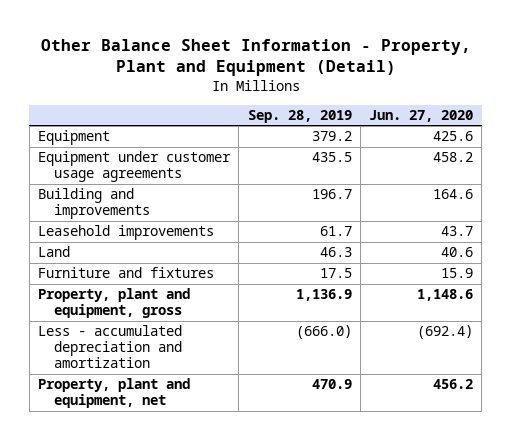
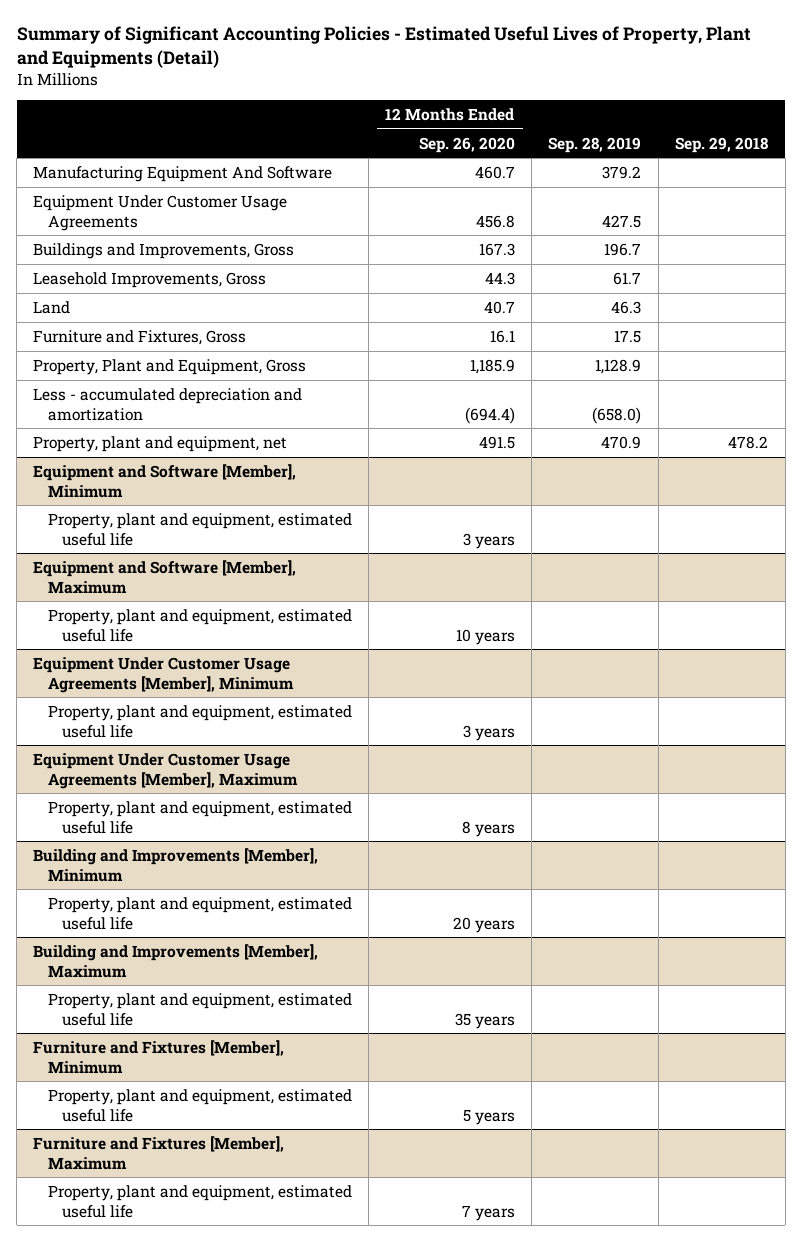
- Other Balance Sheet Information - Property, Plant and Equipment (Detail)
+ Summary of Significant Accounting Policies - Estimated Useful Lives of Property, Plant and Equipments (Detail)
- | Sep. 28, 2019 | Jun. 27, 2020
+ | 12 Months Ended Sep. 26, 2020 | Sep. 28, 2019 | Sep. 29, 2018
- Equipment | 379.2 | 425.6
- Equipment under customer usage agreements | 435.5 | 458.2
- Building and improvements | 196.7 | 164.6
- Leasehold improvements | 61.7 | 43.7
+ Manufacturing Equipment And Software | 460.7 | 379.2 |
+ Equipment Under Customer Usage Agreements | 456.8 | 427.5 |
+ Buildings and Improvements, Gross | 167.3 | 196.7 |
+ Leasehold Improvements, Gross | 44.3 | 61.7 |
- Furniture and fixtures | 17.5 | 15.9
- Property, plant and equipment, gross | 1,136.9 | 1,148.6
- Less - accumulated depreciation and amortization | (666.0) | (692.4)
+ Furniture and Fixtures, Gross | 16.1 | 17.5 |
+ Property, Plant and Equipment, Gross | 1,185.9 | 1,128.9 |
+ Less - accumulated depreciation and amortization | (694.4) | (658.0) |
+ Equipment and Software [Member], Minimum
+ Property, plant and equipment, estimated useful life | 3 years | |
+ Equipment and Software [Member], Maximum
+ Property, plant and equipment, estimated useful life | 10 years | |
+ Equipment Under Customer Usage Agreements [Member], Minimum
+ Property, plant and equipment, estimated useful life | 3 years | |
+ Equipment Under Customer Usage Agreements [Member], Maximum
+ Property, plant and equipment, estimated useful life | 8 years | |
+ Building and Improvements [Member], Minimum
+ Property, plant and equipment, estimated useful life | 20 years | |
+ Building and Improvements [Member], Maximum
+ Property, plant and equipment, estimated useful life | 35 years | |
+ Furniture and Fixtures [Member], Minimum
+ Property, plant and equipment, estimated useful life | 5 years | |
+ Furniture and Fixtures [Member], Maximum
+ Property, plant and equipment, estimated useful life | 7 years | |

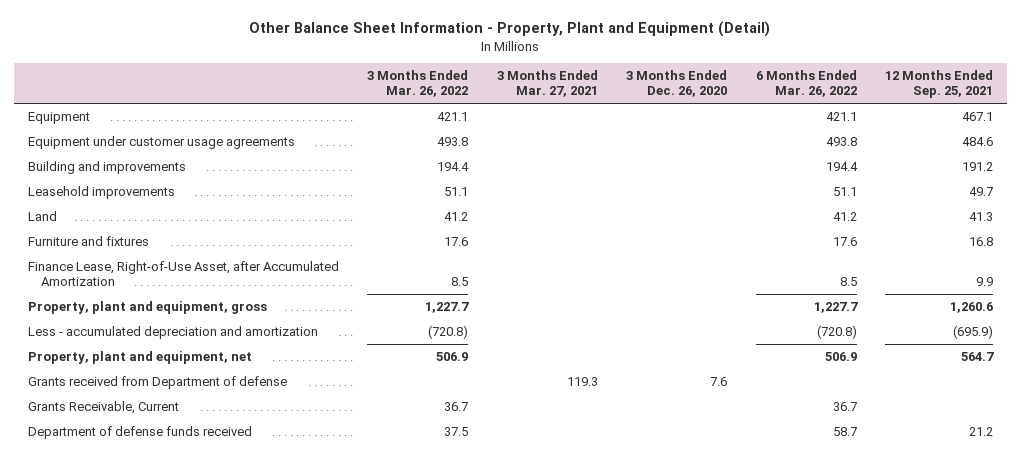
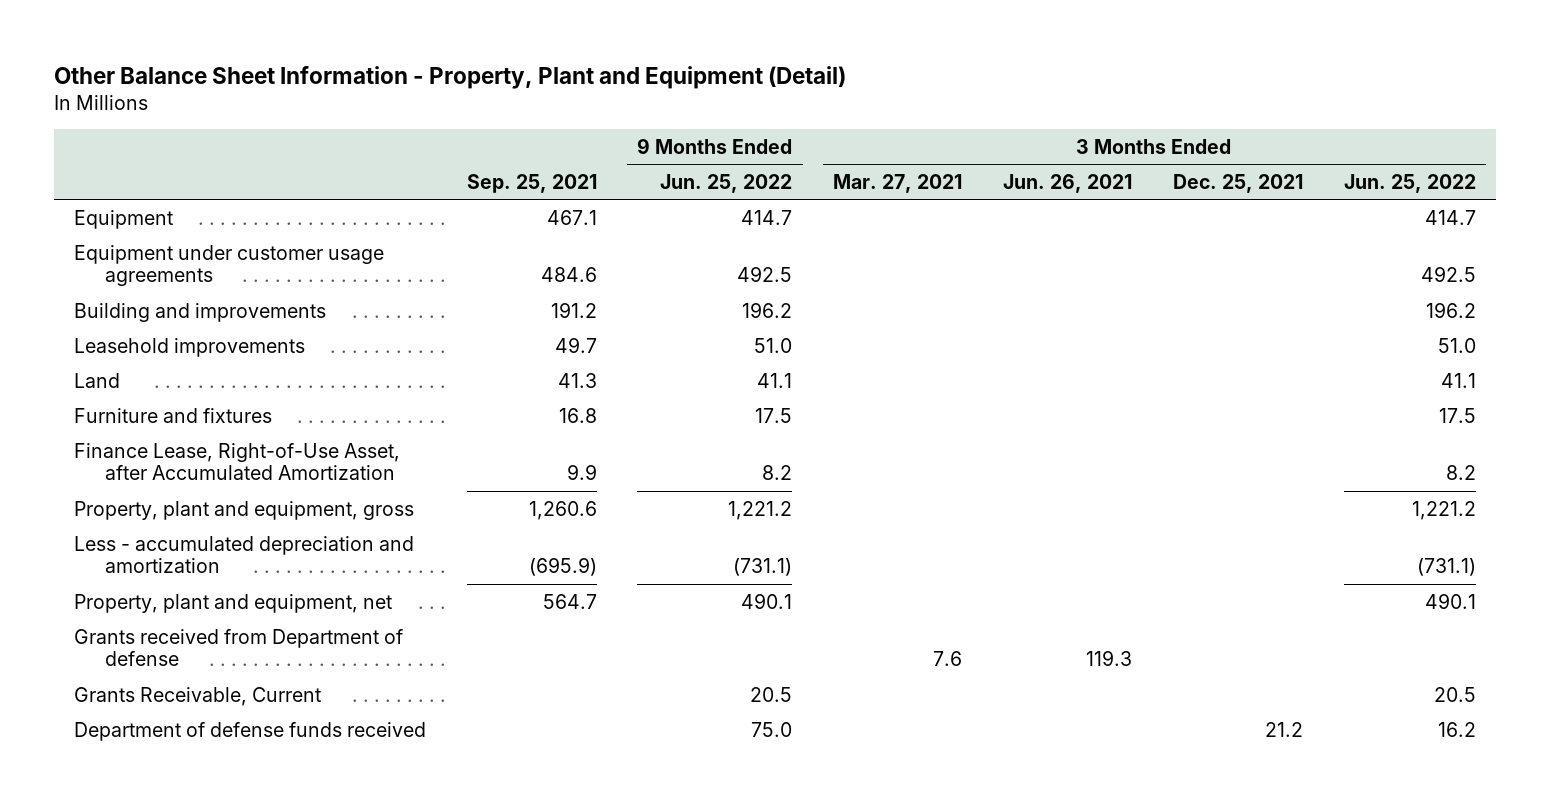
- | 3 Months Ended Mar. 26, 2022 | 3 Months Ended Mar. 27, 2021 | 3 Months Ended Dec. 26, 2020 | 6 Months Ended Mar. 26, 2022 | 12 Months Ended Sep. 25, 2021
+ | Sep. 25, 2021 | 9 Months Ended Jun. 25, 2022 | 3 Months Ended Mar. 27, 2021 | 3 Months Ended Jun. 26, 2021 | 3 Months Ended Dec. 25, 2021 | 3 Months Ended Jun. 25, 2022
- Grants received from Department of defense | | 119.3 | 7.6 | |
+ Grants received from Department of defense | | | 7.6 | 119.3 | |

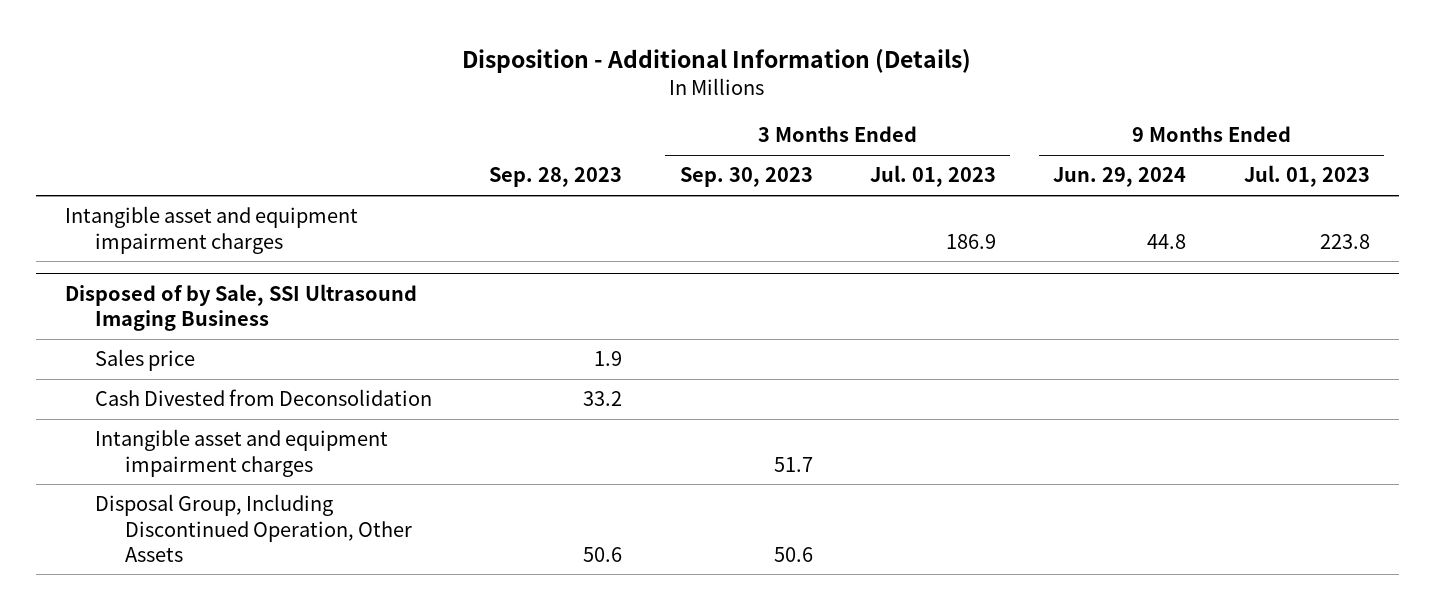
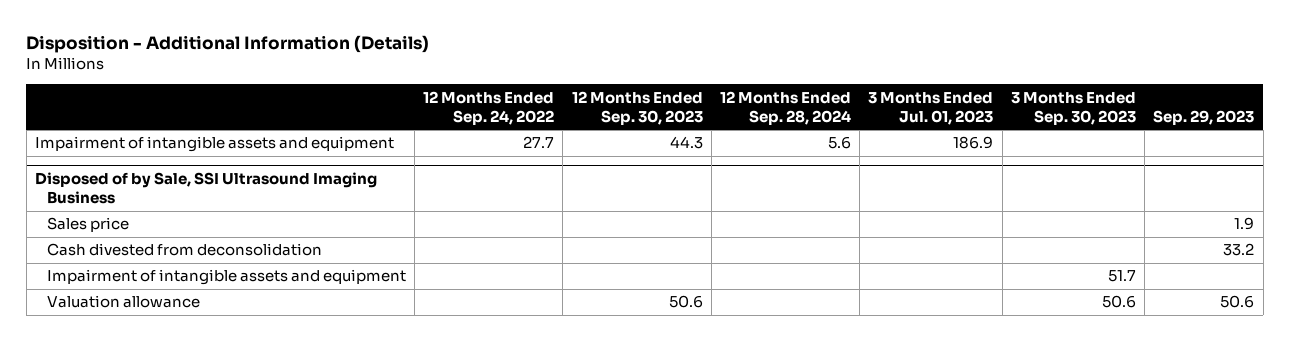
- | Sep. 28, 2023 | 3 Months Ended Sep. 30, 2023 | 3 Months Ended Jul. 01, 2023 | 9 Months Ended Jun. 29, 2024 | 9 Months Ended Jul. 01, 2023
+ | 12 Months Ended Sep. 24, 2022 | 12 Months Ended Sep. 30, 2023 | 12 Months Ended Sep. 28, 2024 | 3 Months Ended Jul. 01, 2023 | 3 Months Ended Sep. 30, 2023 | Sep. 29, 2023
- Intangible asset and equipment impairment charges | | | 186.9 | 44.8 | 223.8
+ Impairment of intangible assets and equipment | 27.7 | 44.3 | 5.6 | 186.9 | |
@ Disposed of by Sale, SSI Ultrasound Imaging Business
- Cash Divested from Deconsolidation | 33.2 | | | |
- Intangible asset and equipment impairment charges | | 51.7 | | |
- Disposal Group, Including Discontinued Operation, Other Assets | 50.6 | 50.6 | | |
+ Cash divested from deconsolidation | | | | | | 33.2
+ Impairment of intangible assets and equipment | | | | | 51.7 |
+ Valuation allowance | | 50.6 | | | 50.6 | 50.6

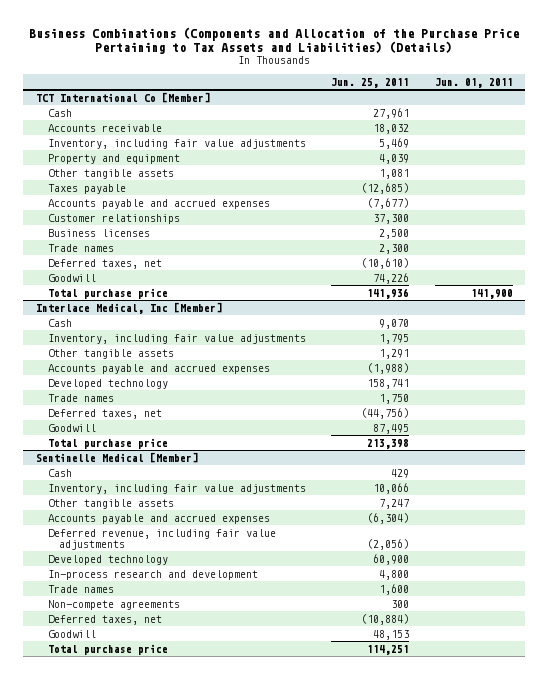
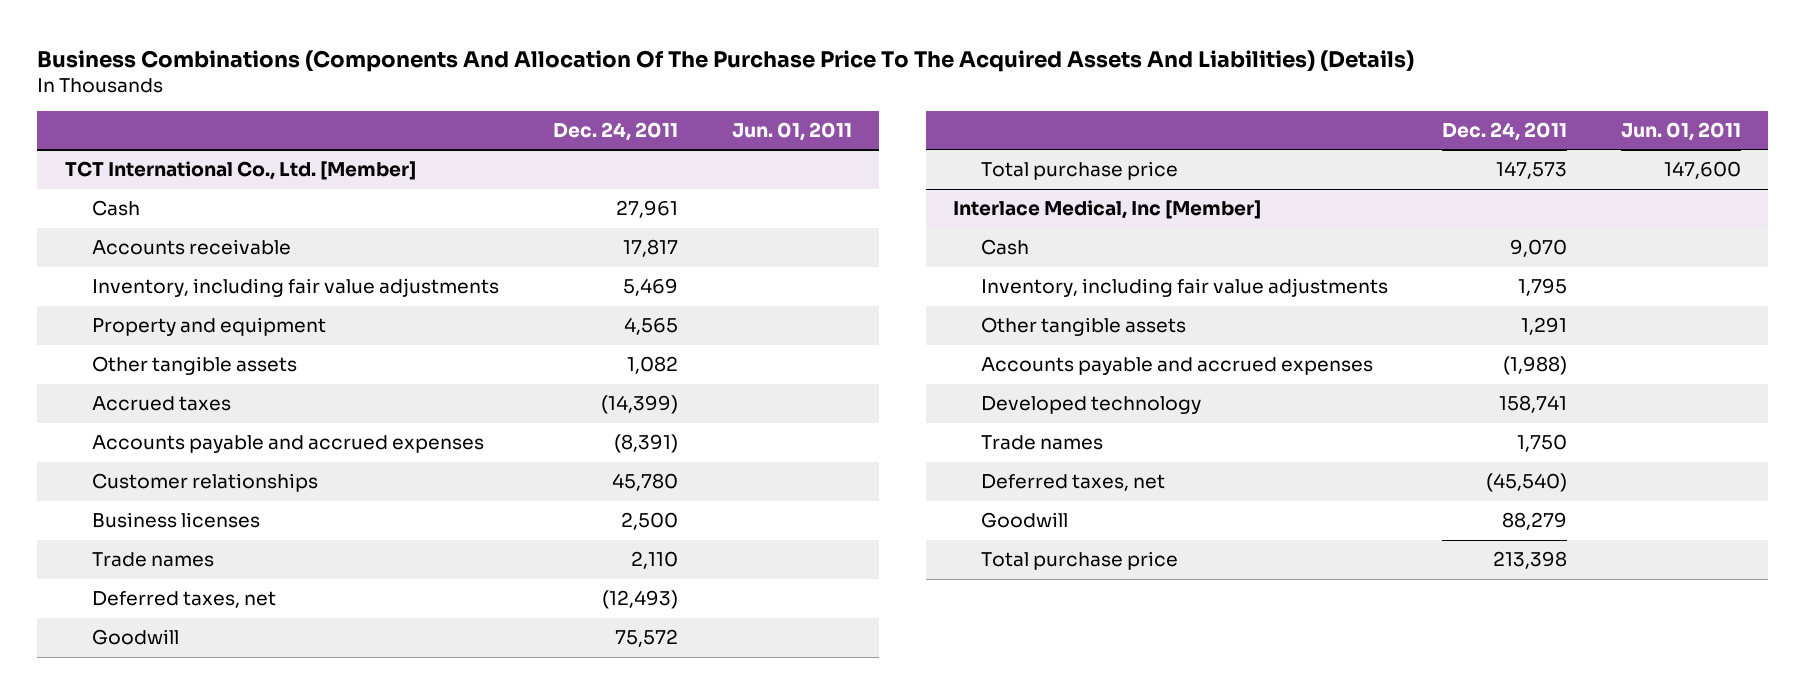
- Business Combinations (Components and Allocation of the Purchase Price Pertaining to Tax Assets and Liabilities) (Details)
+ Business Combinations (Components And Allocation Of The Purchase Price To The Acquired Assets And Liabilities) (Details)
- | Jun. 25, 2011 | Jun. 01, 2011
+ | Dec. 24, 2011 | Jun. 01, 2011
- TCT International Co [Member]
+ TCT International Co., Ltd. [Member]
- Taxes payable | (12,685) |
+ Accrued taxes | (14,399) |
- Total purchase price | 141,936 | 141,900
+ Total purchase price | 147,573 | 147,600
- Sentinelle Medical [Member]
- Cash | 429 |
- Inventory, including fair value adjustments | 10,066 |
- Other tangible assets | 7,247 |
- Accounts payable and accrued expenses | (6,304) |
- Deferred revenue, including fair value adjustments | (2,056) |
- Developed technology | 60,900 |
- In-process research and development | 4,800 |
- Trade names | 1,600 |
- Non-compete agreements | 300 |
- Deferred taxes, net | (10,884) |
- Goodwill | 48,153 |
- Total purchase price | 114,251 |

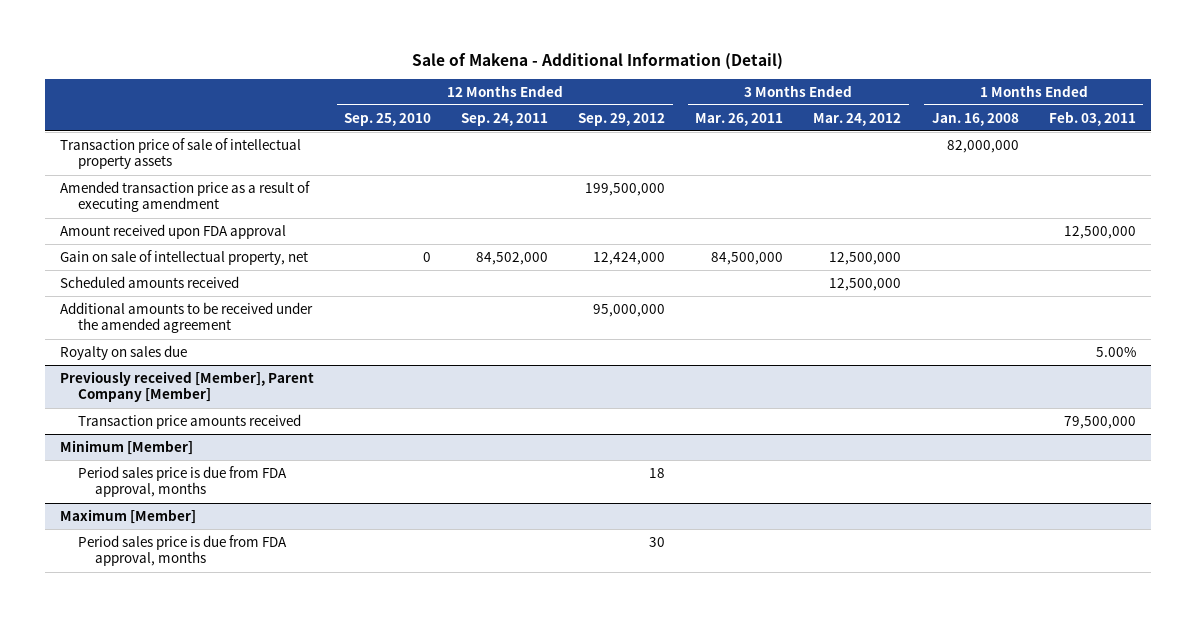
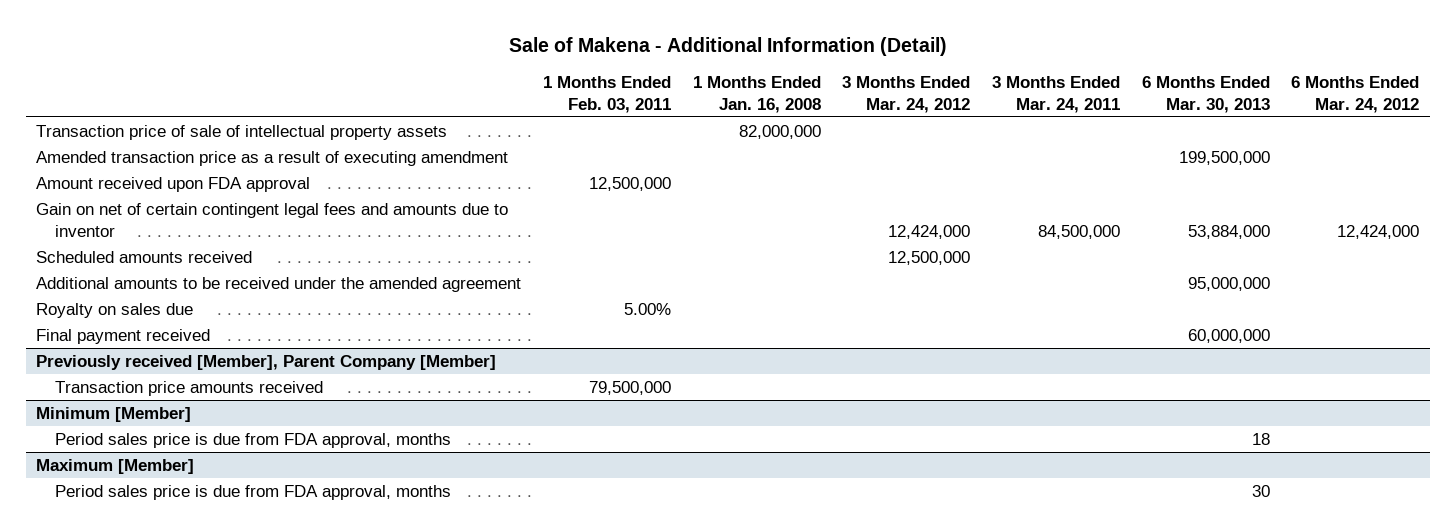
- | 12 Months Ended Sep. 25, 2010 | 12 Months Ended Sep. 24, 2011 | 12 Months Ended Sep. 29, 2012 | 3 Months Ended Mar. 26, 2011 | 3 Months Ended Mar. 24, 2012 | 1 Months Ended Jan. 16, 2008 | 1 Months Ended Feb. 03, 2011
+ | 1 Months Ended Feb. 03, 2011 | 1 Months Ended Jan. 16, 2008 | 3 Months Ended Mar. 24, 2012 | 3 Months Ended Mar. 24, 2011 | 6 Months Ended Mar. 30, 2013 | 6 Months Ended Mar. 24, 2012
- Gain on sale of intellectual property, net | 0 | 84,502,000 | 12,424,000 | 84,500,000 | 12,500,000 | |
+ Gain on net of certain contingent legal fees and amounts due to inventor | | | 12,424,000 | 84,500,000 | 53,884,000 | 12,424,000
+ Final payment received | | | | | 60,000,000 |

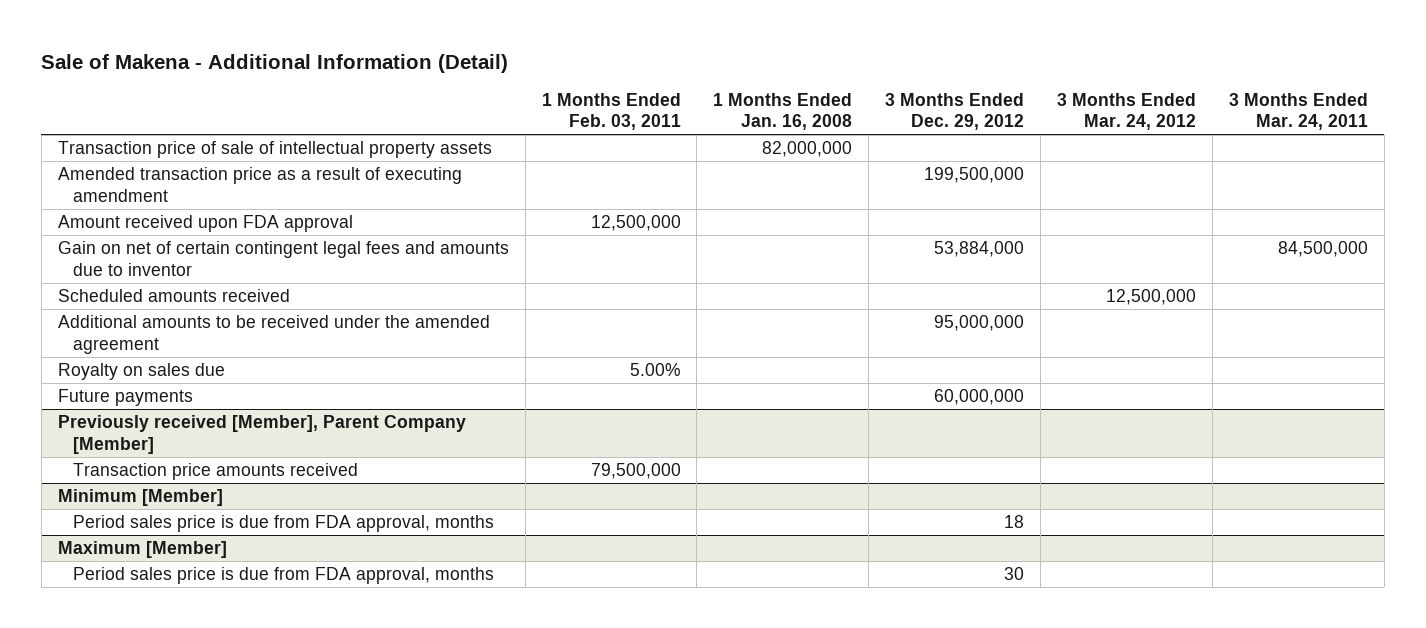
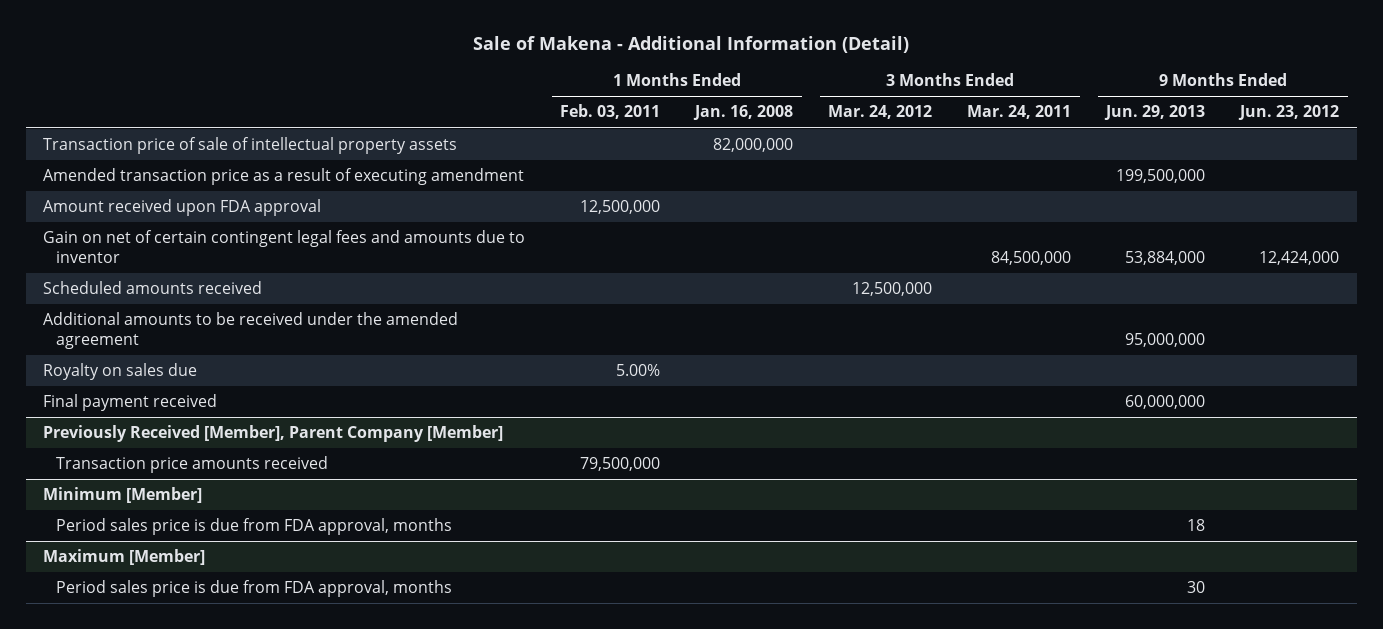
- | 1 Months Ended Feb. 03, 2011 | 1 Months Ended Jan. 16, 2008 | 3 Months Ended Dec. 29, 2012 | 3 Months Ended Mar. 24, 2012 | 3 Months Ended Mar. 24, 2011
+ | 1 Months Ended Feb. 03, 2011 | 1 Months Ended Jan. 16, 2008 | 3 Months Ended Mar. 24, 2012 | 3 Months Ended Mar. 24, 2011 | 9 Months Ended Jun. 29, 2013 | 9 Months Ended Jun. 23, 2012
- Future payments | | | 60,000,000 | |
- Previously received [Member], Parent Company [Member]
+ Final payment received | | | | | 60,000,000 |
+ Previously Received [Member], Parent Company [Member]

